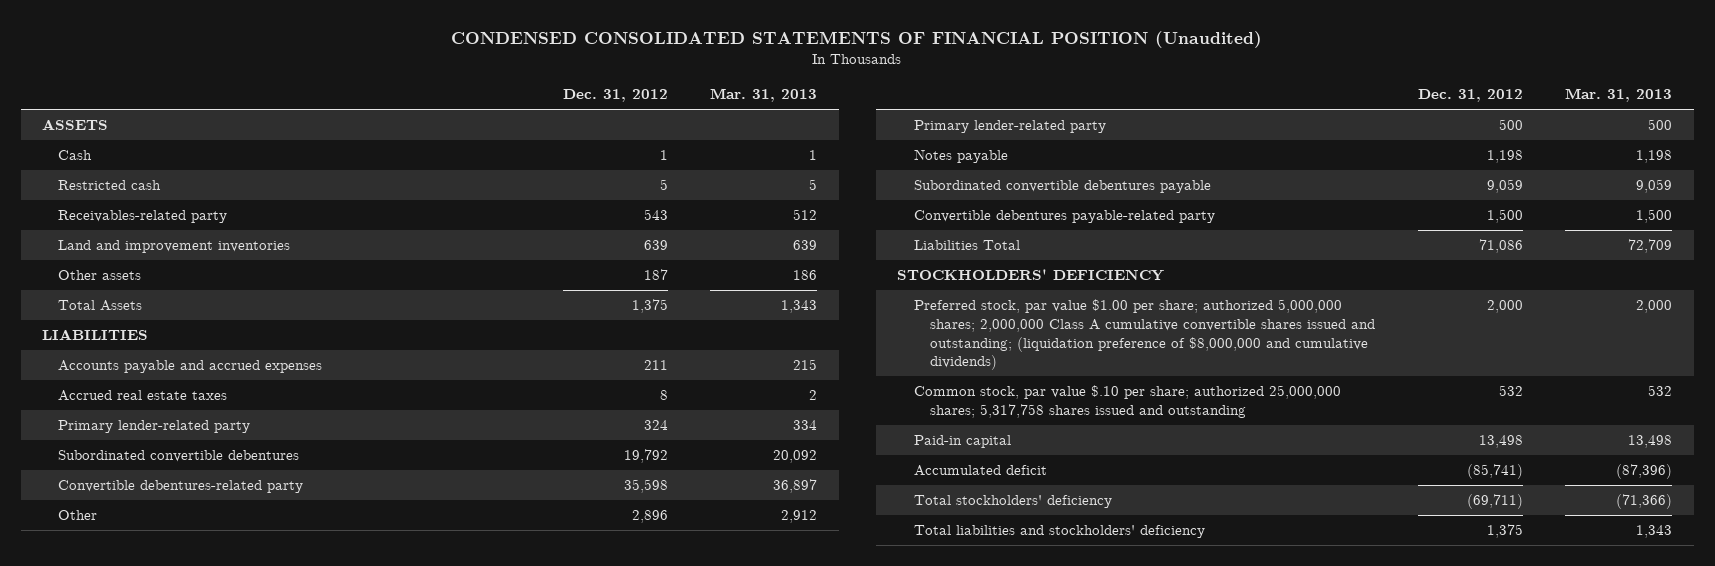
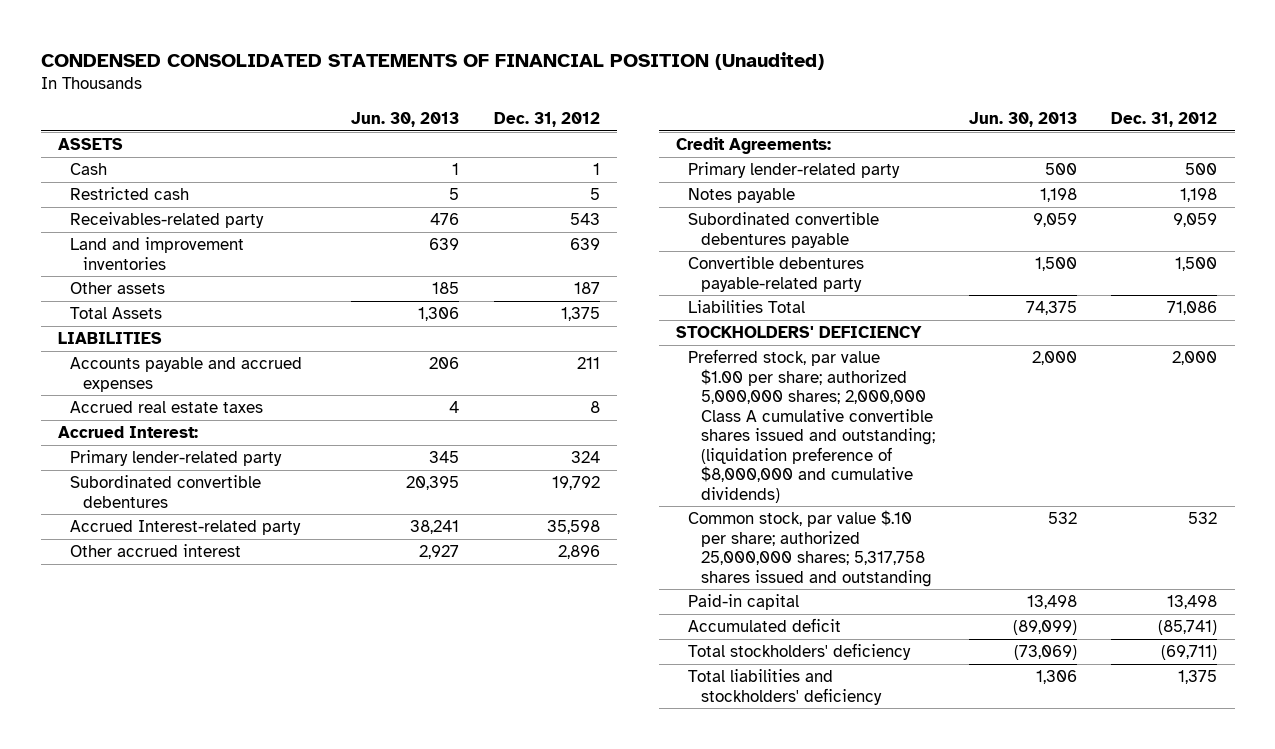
- | Dec. 31, 2012 | Mar. 31, 2013
+ | Jun. 30, 2013 | Dec. 31, 2012
+ Accrued Interest:
- Convertible debentures-related party | 35,598 | 36,897
- Other | 2,896 | 2,912
+ Accrued Interest-related party | 38,241 | 35,598
+ Other accrued interest | 2,927 | 2,896
+ Credit Agreements:

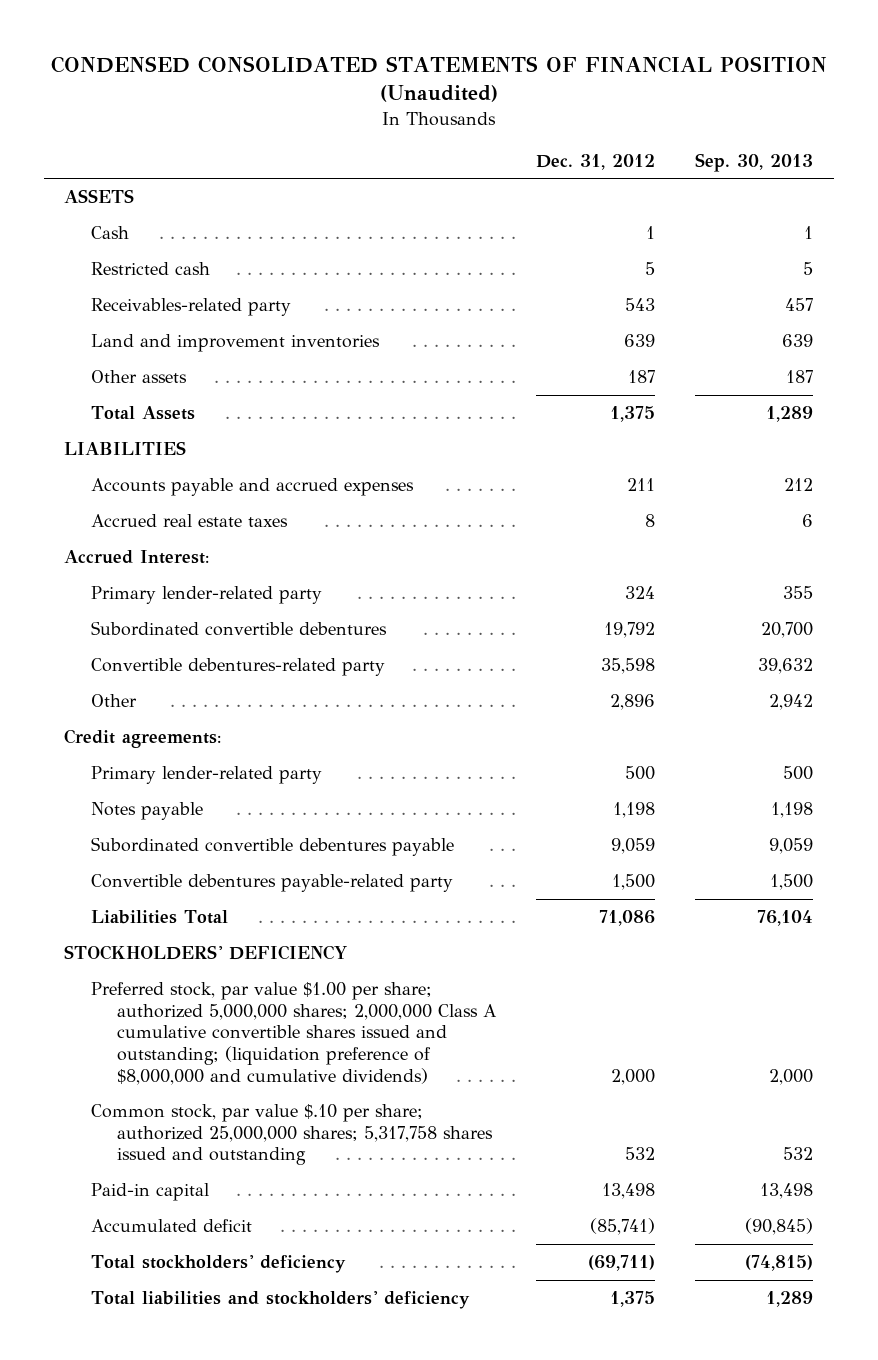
- | Jun. 30, 2013 | Dec. 31, 2012
+ | Dec. 31, 2012 | Sep. 30, 2013
- Accrued Interest-related party | 38,241 | 35,598
- Other accrued interest | 2,927 | 2,896
- Credit Agreements:
+ Convertible debentures-related party | 35,598 | 39,632
+ Other | 2,896 | 2,942
+ Credit agreements:

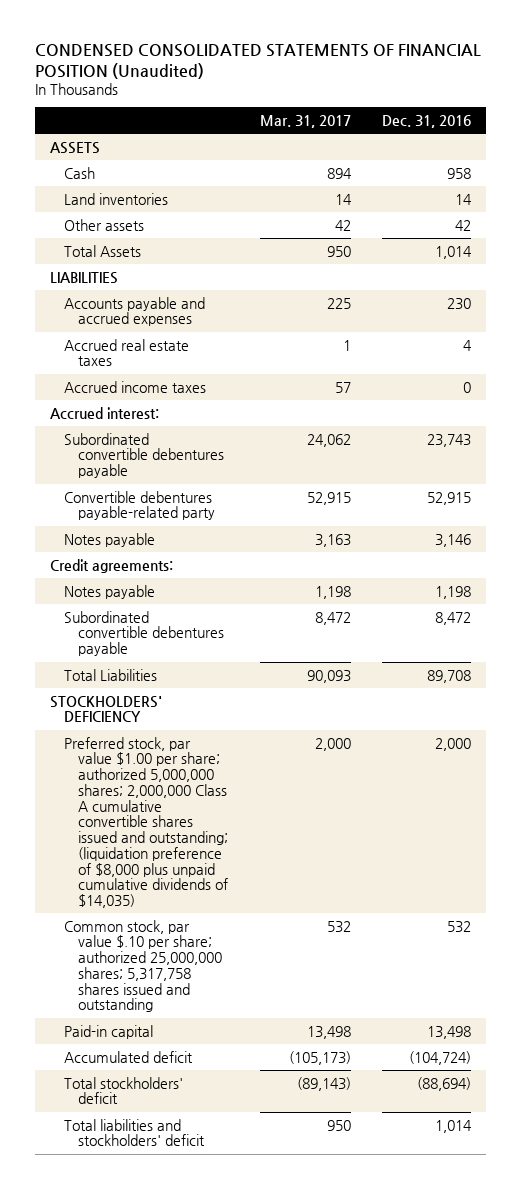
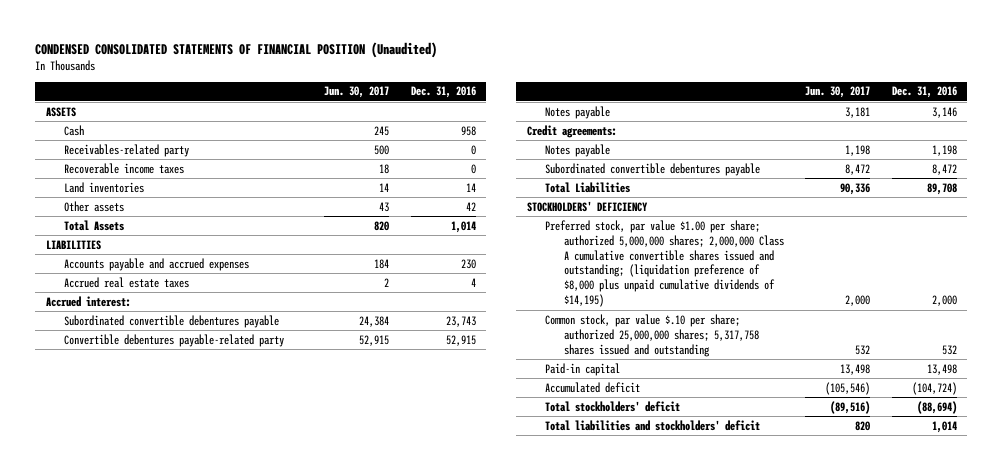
- | Mar. 31, 2017 | Dec. 31, 2016
+ | Jun. 30, 2017 | Dec. 31, 2016
+ Receivables-related party | 500 | 0
+ Recoverable income taxes | 18 | 0
- Accrued income taxes | 57 | 0
- Preferred stock, par value $1.00 per share; authorized 5,000,000 shares; 2,000,000 Class A cumulative convertible shares issued and outstanding; (liquidation preference of $8,000 plus unpaid cumulative dividends of $14,035) | 2,000 | 2,000
+ Preferred stock, par value $1.00 per share; authorized 5,000,000 shares; 2,000,000 Class A cumulative convertible shares issued and outstanding; (liquidation preference of $8,000 plus unpaid cumulative dividends of $14,195) | 2,000 | 2,000

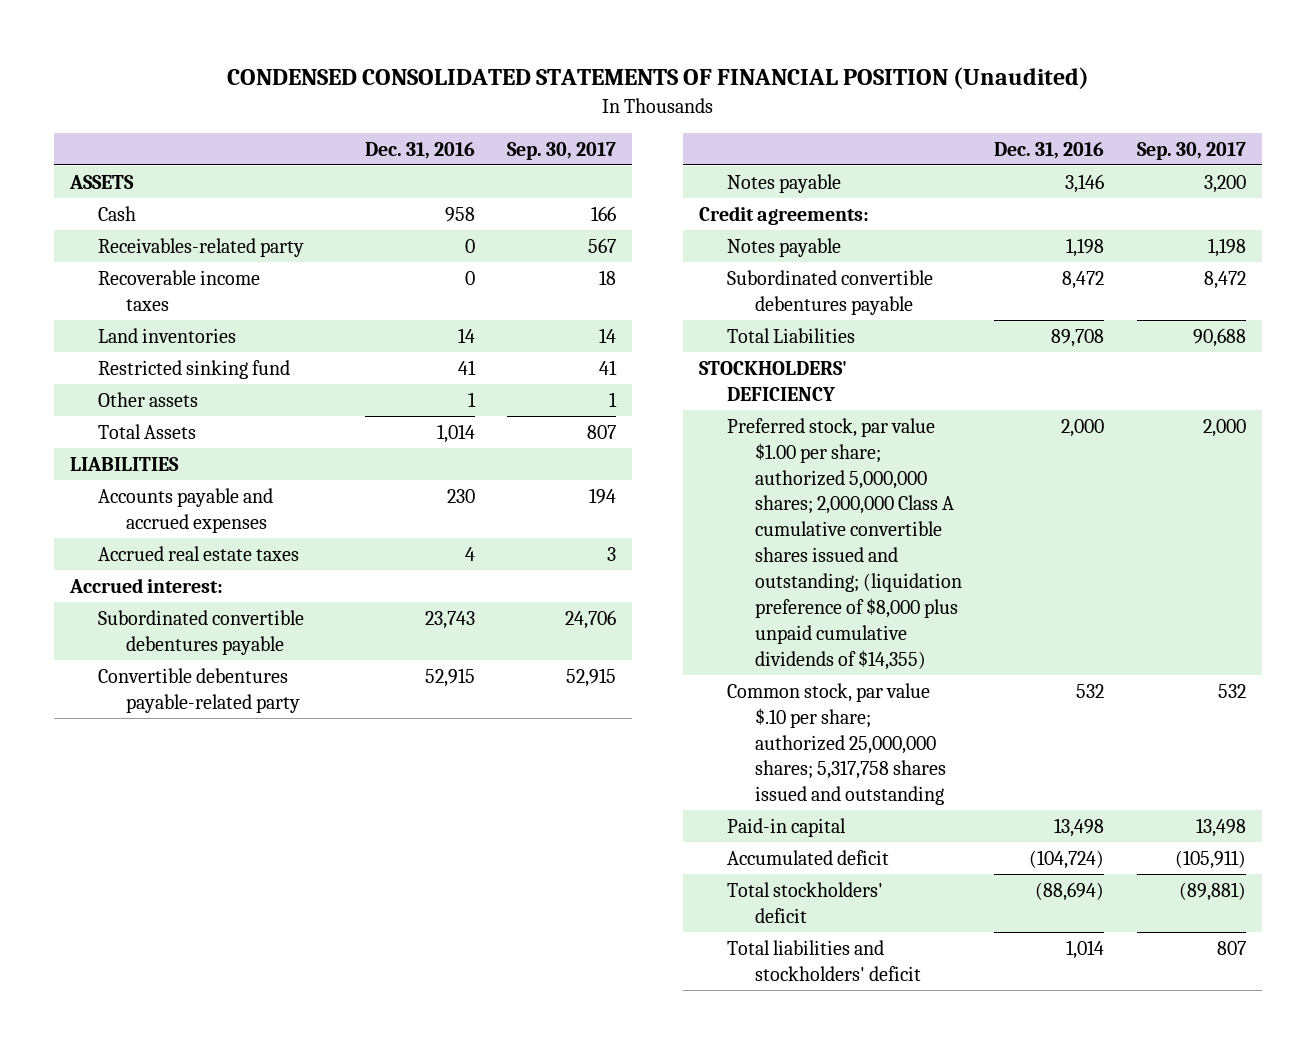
- | Jun. 30, 2017 | Dec. 31, 2016
+ | Dec. 31, 2016 | Sep. 30, 2017
- Other assets | 43 | 42
+ Restricted sinking fund | 41 | 41
+ Other assets | 1 | 1
- Preferred stock, par value $1.00 per share; authorized 5,000,000 shares; 2,000,000 Class A cumulative convertible shares issued and outstanding; (liquidation preference of $8,000 plus unpaid cumulative dividends of $14,195) | 2,000 | 2,000
+ Preferred stock, par value $1.00 per share; authorized 5,000,000 shares; 2,000,000 Class A cumulative convertible shares issued and outstanding; (liquidation preference of $8,000 plus unpaid cumulative dividends of $14,355) | 2,000 | 2,000

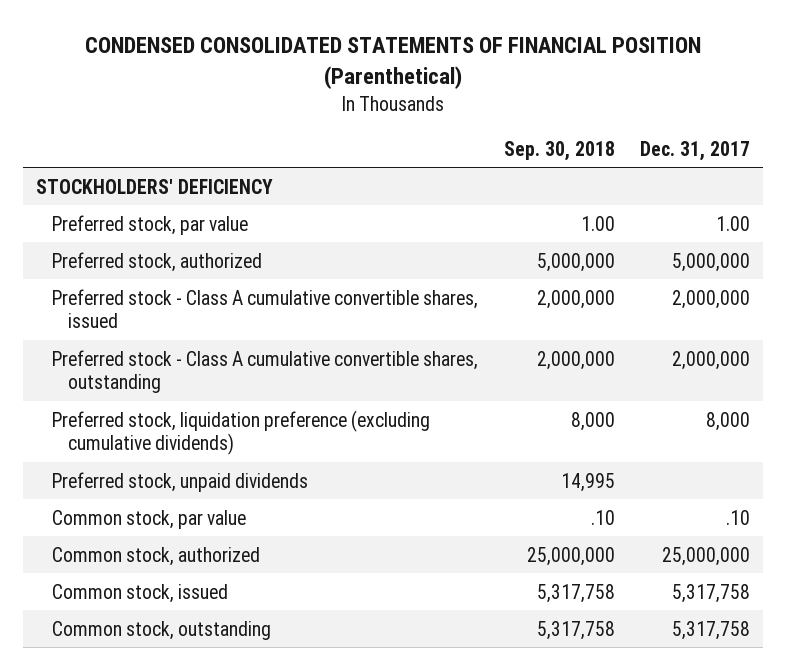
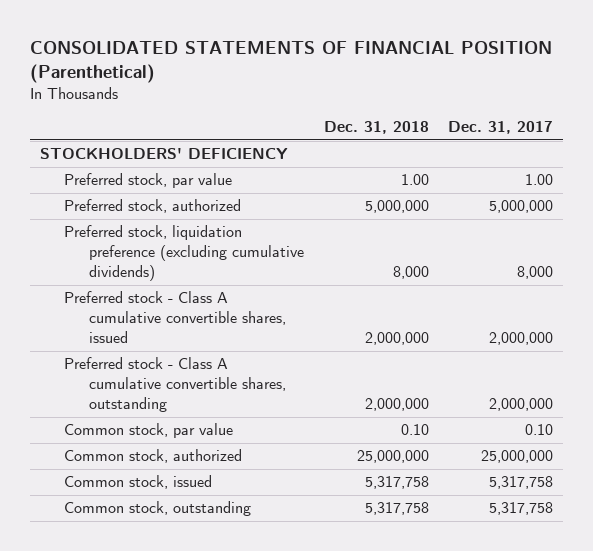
- CONDENSED CONSOLIDATED STATEMENTS OF FINANCIAL POSITION (Parenthetical)
+ CONSOLIDATED STATEMENTS OF FINANCIAL POSITION (Parenthetical)
- | Sep. 30, 2018 | Dec. 31, 2017
+ | Dec. 31, 2018 | Dec. 31, 2017
moved up: Preferred stock, liquidation preference (excluding cumulative dividends) | 8,000 | 8,000
- Preferred stock, unpaid dividends | 14,995 |
- Common stock, par value | .10 | .10
+ Common stock, par value | 0.10 | 0.10

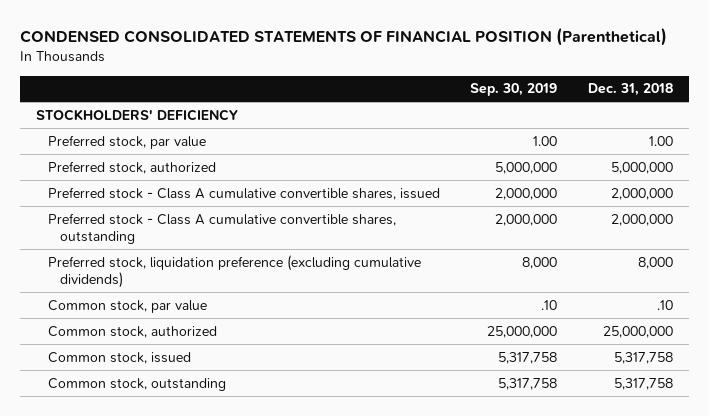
- CONSOLIDATED STATEMENTS OF FINANCIAL POSITION (Parenthetical)
+ CONDENSED CONSOLIDATED STATEMENTS OF FINANCIAL POSITION (Parenthetical)
- | Dec. 31, 2018 | Dec. 31, 2017
+ | Sep. 30, 2019 | Dec. 31, 2018
- Common stock, par value | 0.10 | 0.10
moved down: Preferred stock, liquidation preference (excluding cumulative dividends) | 8,000 | 8,000
+ Common stock, par value | .10 | .10

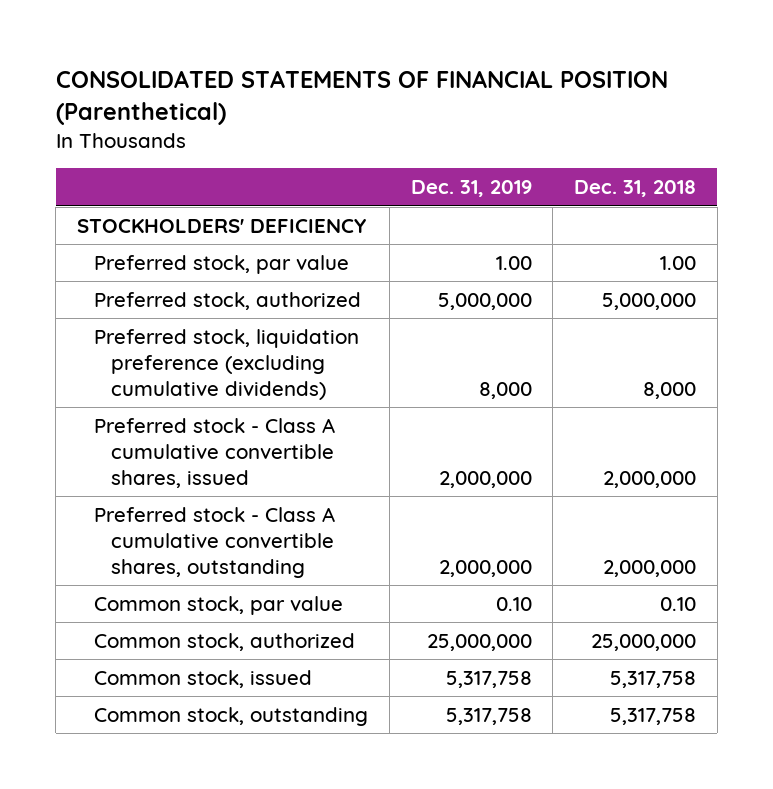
- CONDENSED CONSOLIDATED STATEMENTS OF FINANCIAL POSITION (Parenthetical)
+ CONSOLIDATED STATEMENTS OF FINANCIAL POSITION (Parenthetical)
- | Sep. 30, 2019 | Dec. 31, 2018
+ | Dec. 31, 2019 | Dec. 31, 2018
moved up: Preferred stock, liquidation preference (excluding cumulative dividends) | 8,000 | 8,000
- Common stock, par value | .10 | .10
+ Common stock, par value | 0.10 | 0.10

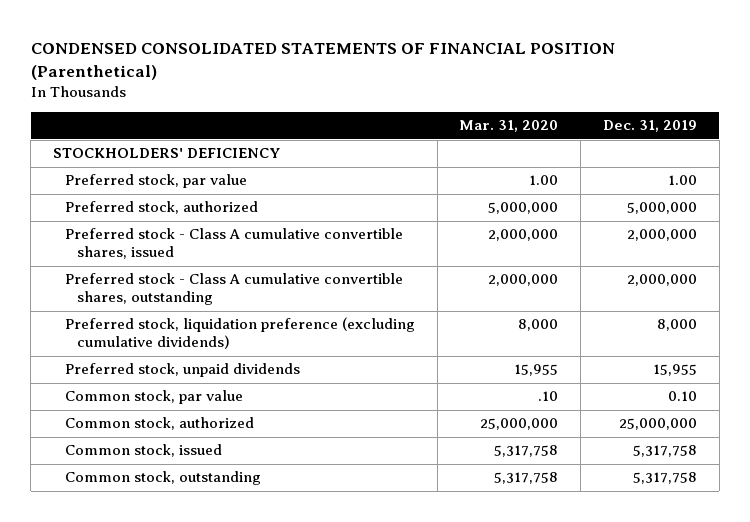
- CONSOLIDATED STATEMENTS OF FINANCIAL POSITION (Parenthetical)
+ CONDENSED CONSOLIDATED STATEMENTS OF FINANCIAL POSITION (Parenthetical)
- | Dec. 31, 2019 | Dec. 31, 2018
+ | Mar. 31, 2020 | Dec. 31, 2019
moved down: Preferred stock, liquidation preference (excluding cumulative dividends) | 8,000 | 8,000
+ Preferred stock, unpaid dividends | 15,955 | 15,955

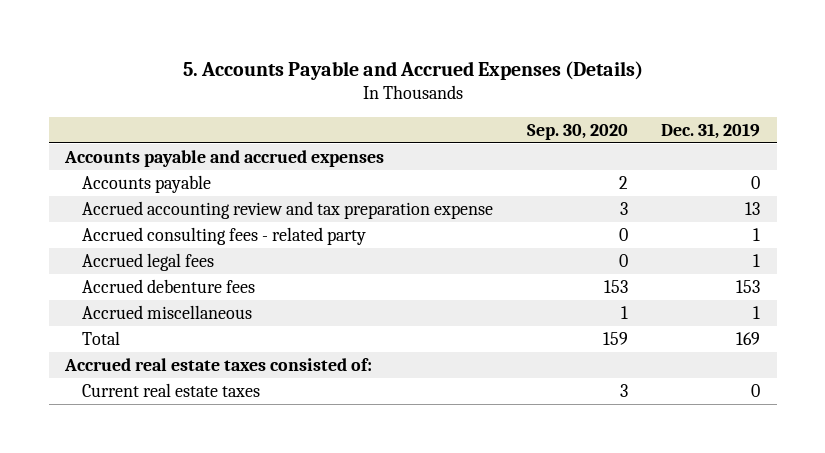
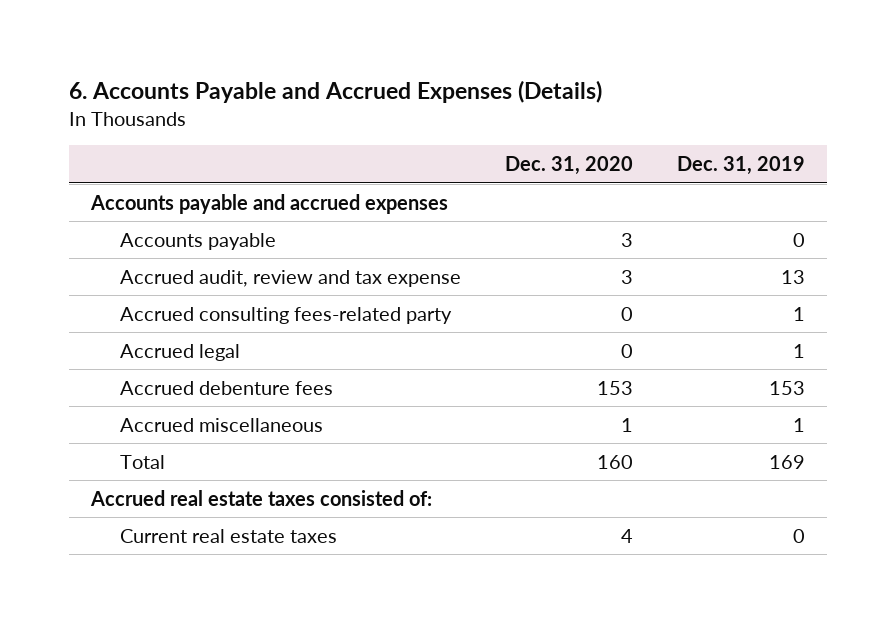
- 5. Accounts Payable and Accrued Expenses (Details)
+ 6. Accounts Payable and Accrued Expenses (Details)
- | Sep. 30, 2020 | Dec. 31, 2019
+ | Dec. 31, 2020 | Dec. 31, 2019
- Accrued accounting review and tax preparation expense | 3 | 13
- Accrued consulting fees - related party | 0 | 1
- Accrued legal fees | 0 | 1
+ Accrued audit, review and tax expense | 3 | 13
+ Accrued consulting fees-related party | 0 | 1
+ Accrued legal | 0 | 1

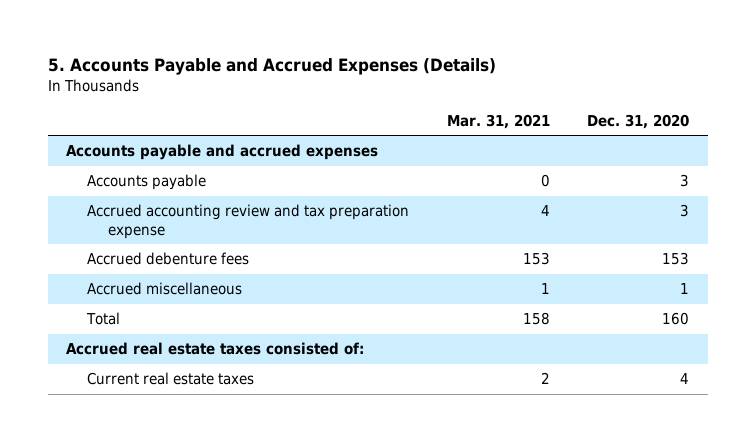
- 6. Accounts Payable and Accrued Expenses (Details)
+ 5. Accounts Payable and Accrued Expenses (Details)
- | Dec. 31, 2020 | Dec. 31, 2019
+ | Mar. 31, 2021 | Dec. 31, 2020
- Accrued audit, review and tax expense | 3 | 13
- Accrued consulting fees-related party | 0 | 1
- Accrued legal | 0 | 1
+ Accrued accounting review and tax preparation expense | 4 | 3

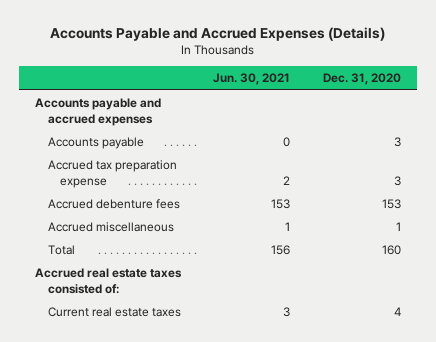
- 5. Accounts Payable and Accrued Expenses (Details)
+ Accounts Payable and Accrued Expenses (Details)
- | Mar. 31, 2021 | Dec. 31, 2020
+ | Jun. 30, 2021 | Dec. 31, 2020
- Accrued accounting review and tax preparation expense | 4 | 3
+ Accrued tax preparation expense | 2 | 3

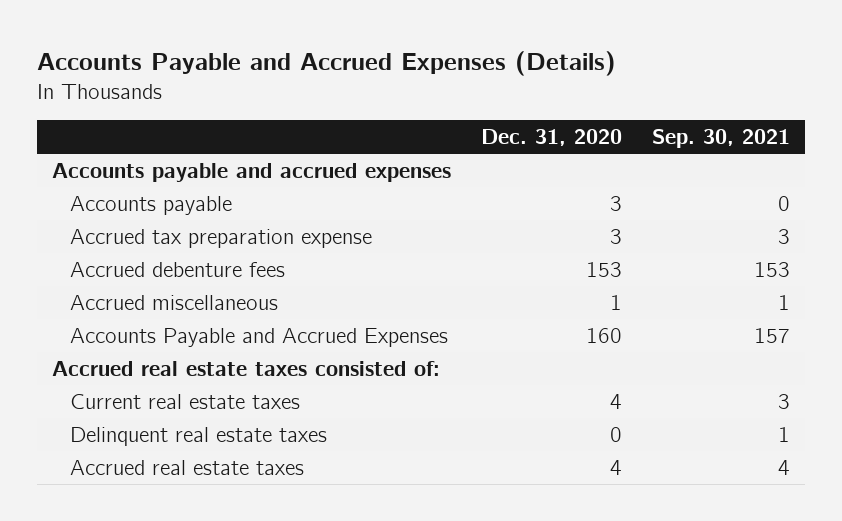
- | Jun. 30, 2021 | Dec. 31, 2020
+ | Dec. 31, 2020 | Sep. 30, 2021
- Total | 156 | 160
+ Accounts Payable and Accrued Expenses | 160 | 157
+ Delinquent real estate taxes | 0 | 1
+ Accrued real estate taxes | 4 | 4

